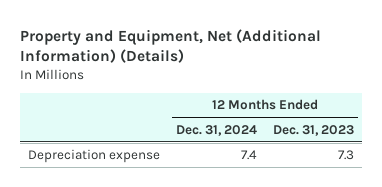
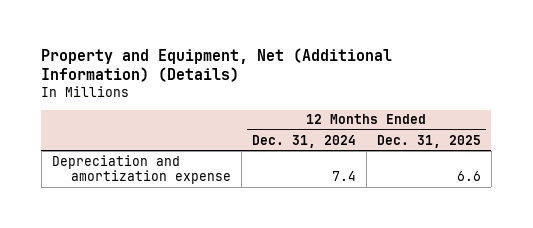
- | 12 Months Ended Dec. 31, 2024 | 12 Months Ended Dec. 31, 2023
+ | 12 Months Ended Dec. 31, 2024 | 12 Months Ended Dec. 31, 2025
- Depreciation expense | 7.4 | 7.3
+ Depreciation and amortization expense | 7.4 | 6.6

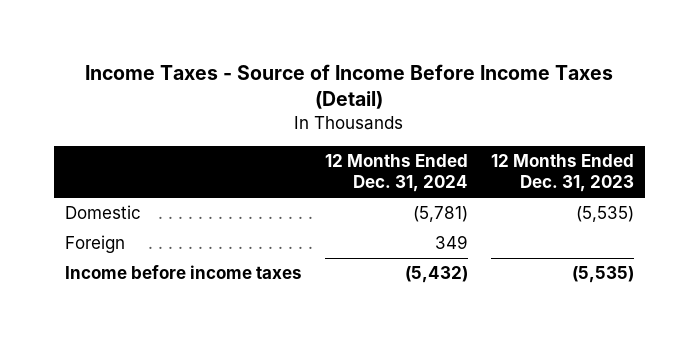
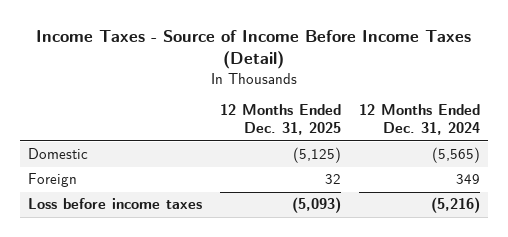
- | 12 Months Ended Dec. 31, 2024 | 12 Months Ended Dec. 31, 2023
+ | 12 Months Ended Dec. 31, 2025 | 12 Months Ended Dec. 31, 2024
- Domestic | (5,781) | (5,535)
+ Domestic | (5,125) | (5,565)
- Income before income taxes | (5,432) | (5,535)
+ Loss before income taxes | (5,093) | (5,216)

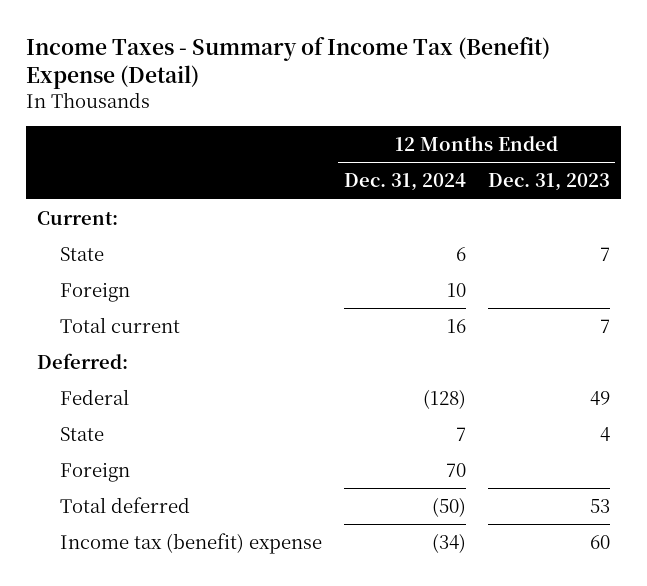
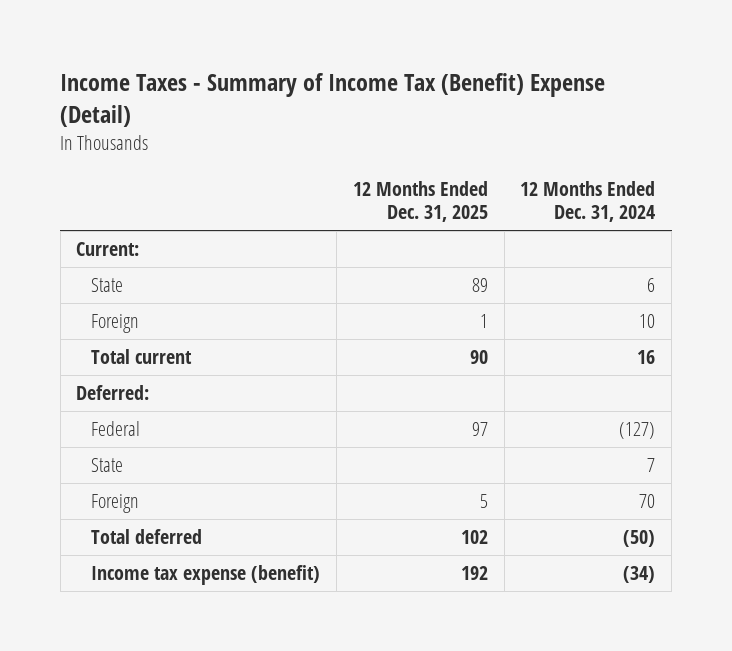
- | 12 Months Ended Dec. 31, 2024 | 12 Months Ended Dec. 31, 2023
+ | 12 Months Ended Dec. 31, 2025 | 12 Months Ended Dec. 31, 2024
- Federal | (128) | 49
+ Federal | 97 | (127)
- Income tax (benefit) expense | (34) | 60
+ Income tax expense (benefit) | 192 | (34)

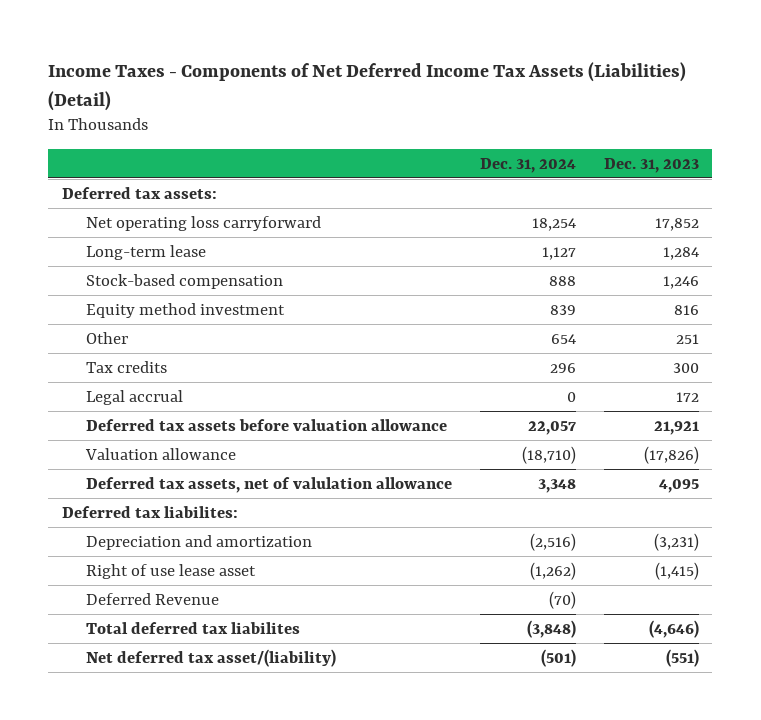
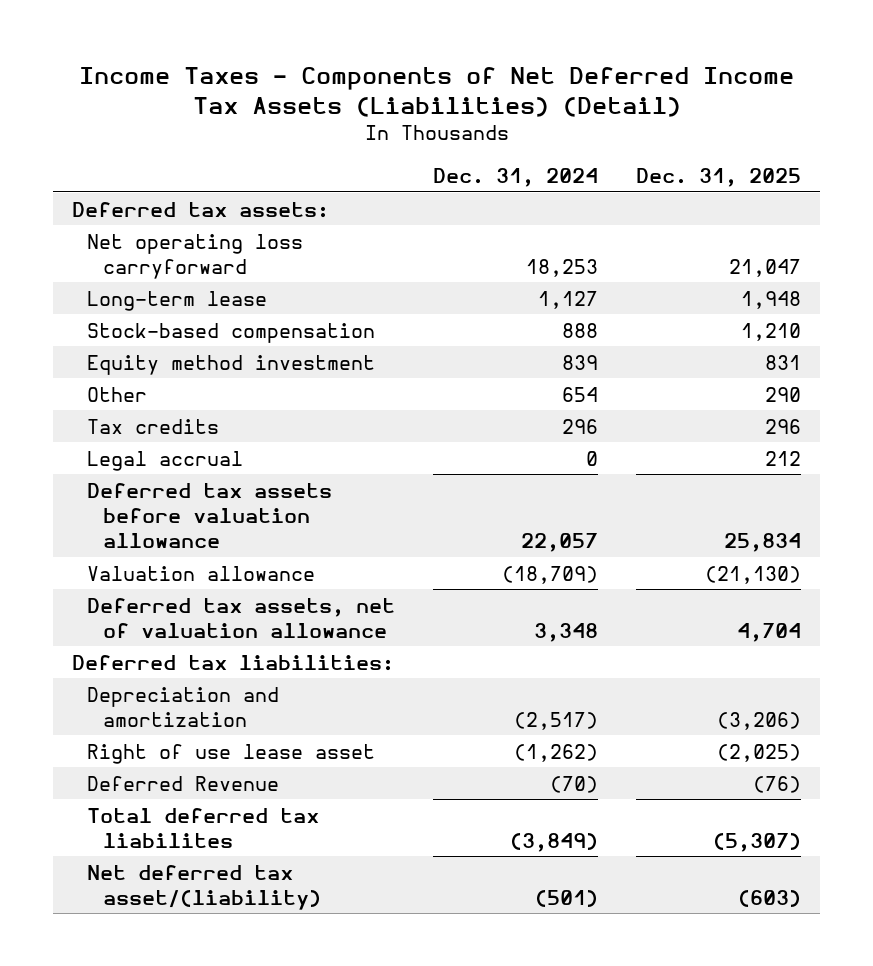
- | Dec. 31, 2024 | Dec. 31, 2023
+ | Dec. 31, 2024 | Dec. 31, 2025
- Net operating loss carryforward | 18,254 | 17,852
+ Net operating loss carryforward | 18,253 | 21,047
- Valuation allowance | (18,710) | (17,826)
- Deferred tax assets, net of valulation allowance | 3,348 | 4,095
- Deferred tax liabilites:
- Depreciation and amortization | (2,516) | (3,231)
+ Valuation allowance | (18,709) | (21,130)
+ Deferred tax assets, net of valuation allowance | 3,348 | 4,704
+ Deferred tax liabilities:
+ Depreciation and amortization | (2,517) | (3,206)
- Total deferred tax liabilites | (3,848) | (4,646)
+ Total deferred tax liabilites | (3,849) | (5,307)

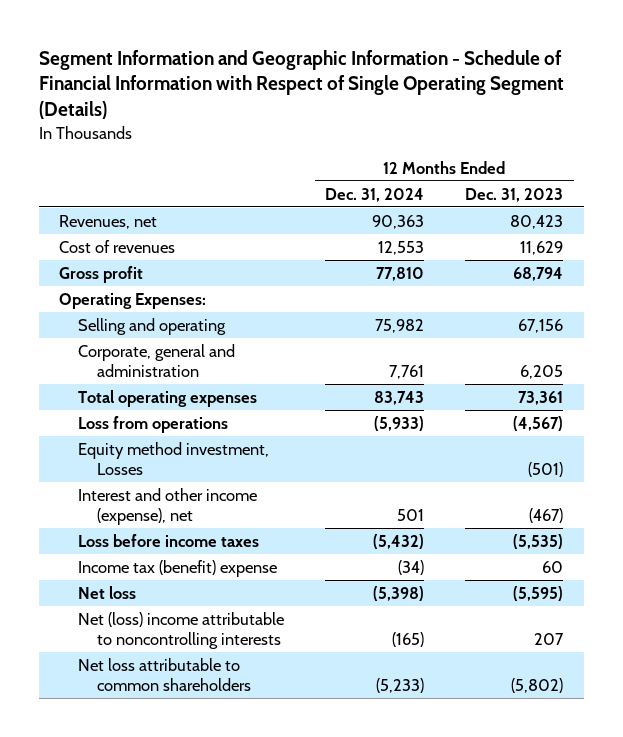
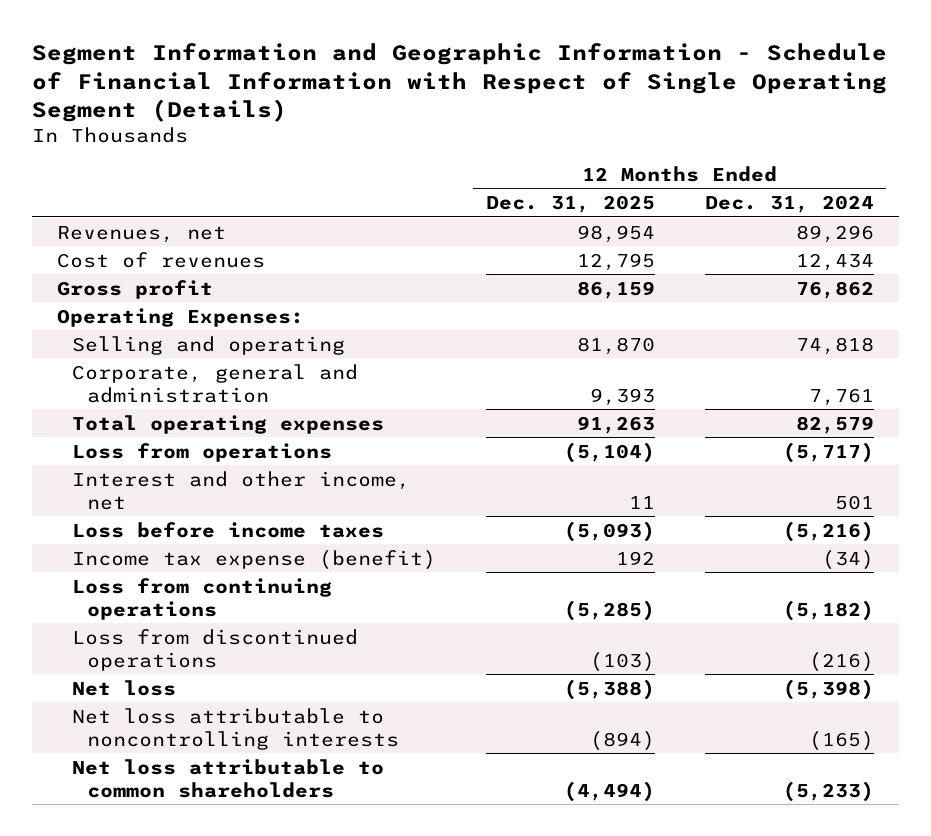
- | 12 Months Ended Dec. 31, 2024 | 12 Months Ended Dec. 31, 2023
+ | 12 Months Ended Dec. 31, 2025 | 12 Months Ended Dec. 31, 2024
- Revenues, net | 90,363 | 80,423
- Cost of revenues | 12,553 | 11,629
- Gross profit | 77,810 | 68,794
+ Revenues, net | 98,954 | 89,296
+ Cost of revenues | 12,795 | 12,434
+ Gross profit | 86,159 | 76,862
- Selling and operating | 75,982 | 67,156
+ Selling and operating | 81,870 | 74,818
- Total operating expenses | 83,743 | 73,361
- Loss from operations | (5,933) | (4,567)
- Equity method investment, Losses | | (501)
- Interest and other income (expense), net | 501 | (467)
- Loss before income taxes | (5,432) | (5,535)
- Income tax (benefit) expense | (34) | 60
+ Total operating expenses | 91,263 | 82,579
+ Loss from operations | (5,104) | (5,717)
+ Interest and other income, net | 11 | 501
+ Loss before income taxes | (5,093) | (5,216)
+ Income tax expense (benefit) | 192 | (34)
+ Loss from continuing operations | (5,285) | (5,182)
+ Loss from discontinued operations | (103) | (216)
- Net (loss) income attributable to noncontrolling interests | (165) | 207
+ Net loss attributable to noncontrolling interests | (894) | (165)

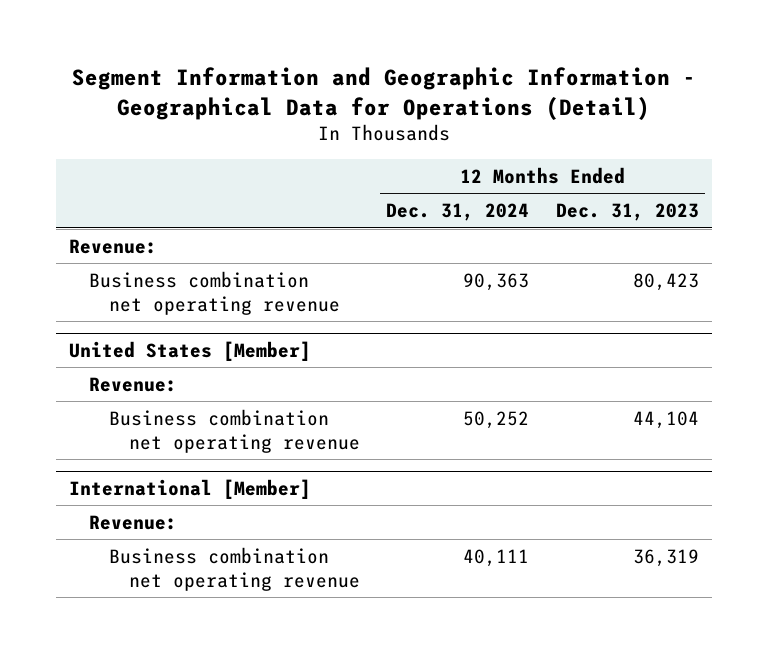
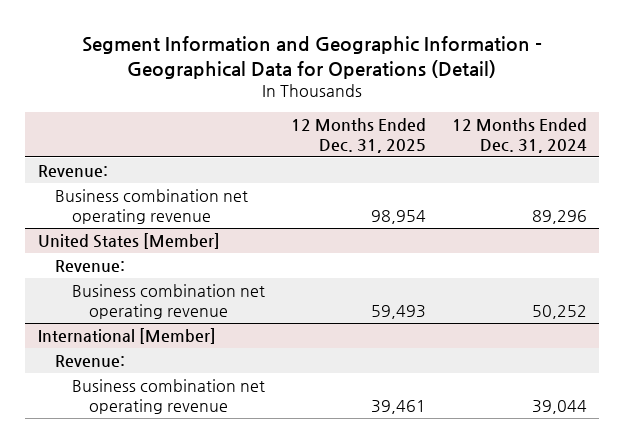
- | 12 Months Ended Dec. 31, 2024 | 12 Months Ended Dec. 31, 2023
+ | 12 Months Ended Dec. 31, 2025 | 12 Months Ended Dec. 31, 2024
- Business combination net operating revenue | 90,363 | 80,423
+ Business combination net operating revenue | 98,954 | 89,296
@ International [Member]
- Business combination net operating revenue | 40,111 | 36,319
+ Business combination net operating revenue | 39,461 | 39,044

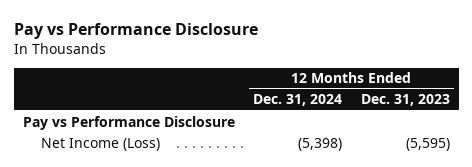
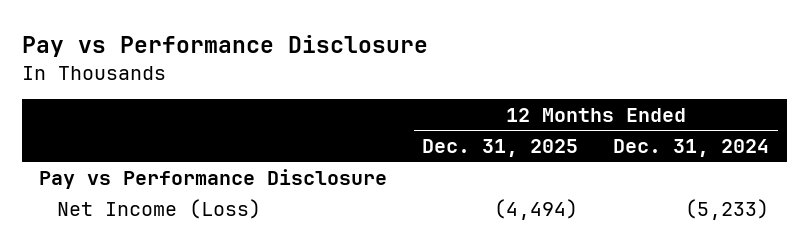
- | 12 Months Ended Dec. 31, 2024 | 12 Months Ended Dec. 31, 2023
+ | 12 Months Ended Dec. 31, 2025 | 12 Months Ended Dec. 31, 2024
- Net Income (Loss) | (5,398) | (5,595)
+ Net Income (Loss) | (4,494) | (5,233)

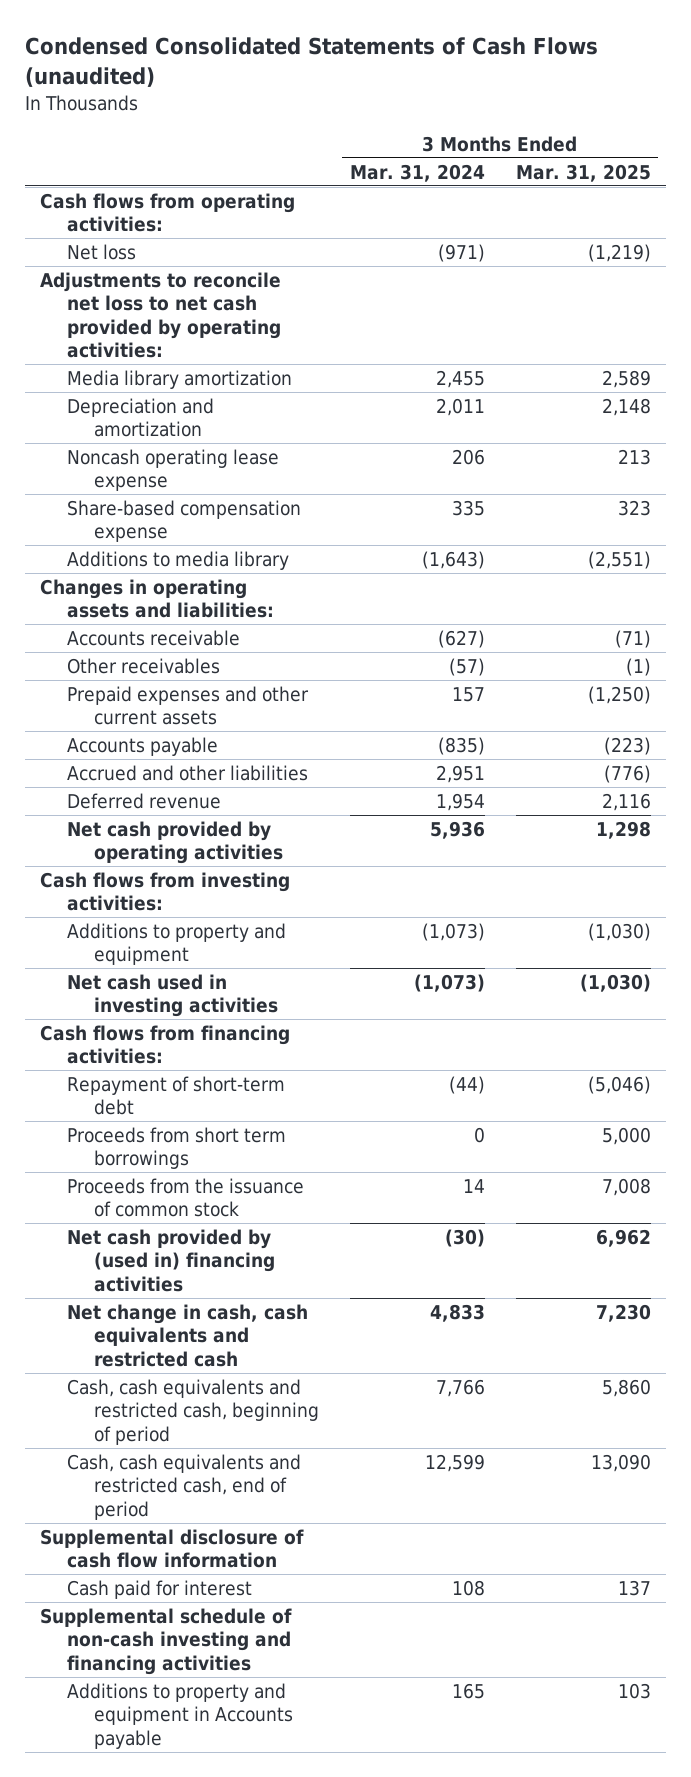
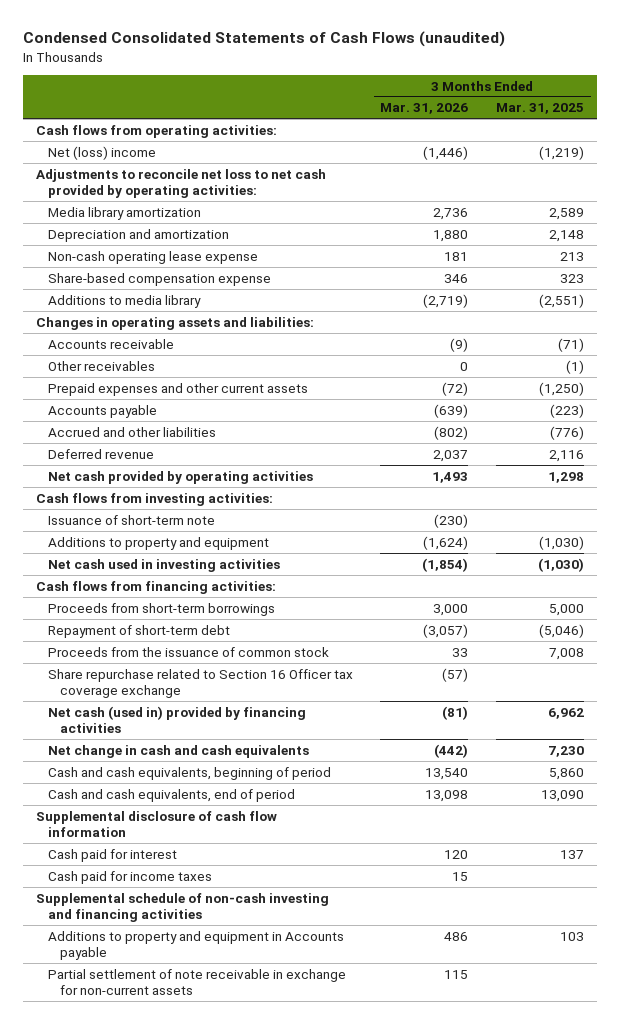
- | 3 Months Ended Mar. 31, 2024 | 3 Months Ended Mar. 31, 2025
+ | 3 Months Ended Mar. 31, 2026 | 3 Months Ended Mar. 31, 2025
- Net loss | (971) | (1,219)
+ Net (loss) income | (1,446) | (1,219)
- Noncash operating lease expense | 206 | 213
+ Non-cash operating lease expense | 181 | 213
+ Issuance of short-term note | (230) |
+ Proceeds from short-term borrowings | 3,000 | 5,000
- Proceeds from short term borrowings | 0 | 5,000
- Net cash provided by (used in) financing activities | (30) | 6,962
- Net change in cash, cash equivalents and restricted cash | 4,833 | 7,230
- Cash, cash equivalents and restricted cash, beginning of period | 7,766 | 5,860
- Cash, cash equivalents and restricted cash, end of period | 12,599 | 13,090
+ Share repurchase related to Section 16 Officer tax coverage exchange | (57) |
+ Net cash (used in) provided by financing activities | (81) | 6,962
+ Net change in cash and cash equivalents | (442) | 7,230
+ Cash and cash equivalents, beginning of period | 13,540 | 5,860
+ Cash and cash equivalents, end of period | 13,098 | 13,090
+ Cash paid for income taxes | 15 |
+ Partial settlement of note receivable in exchange for non-current assets | 115 |

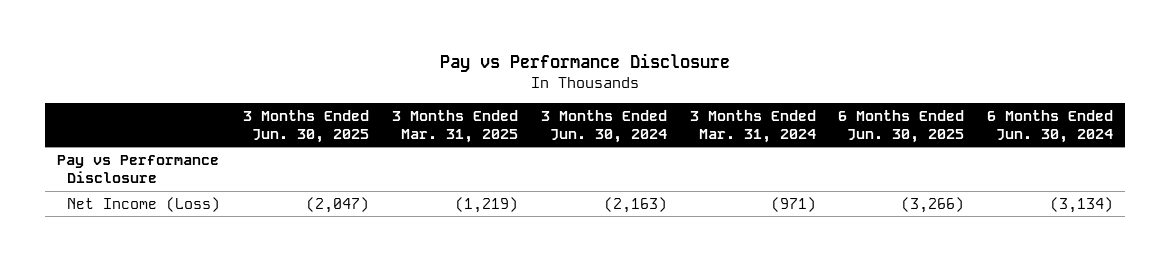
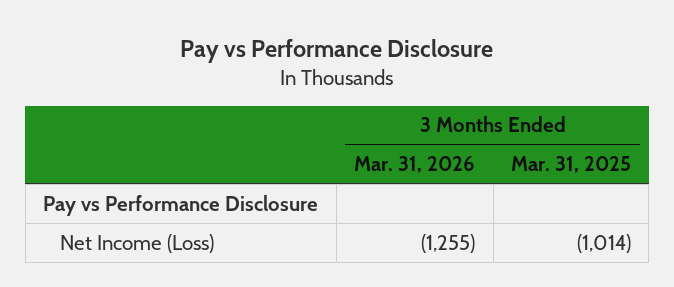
- | 3 Months Ended Jun. 30, 2025 | 3 Months Ended Mar. 31, 2025 | 3 Months Ended Jun. 30, 2024 | 3 Months Ended Mar. 31, 2024 | 6 Months Ended Jun. 30, 2025 | 6 Months Ended Jun. 30, 2024
+ | 3 Months Ended Mar. 31, 2026 | 3 Months Ended Mar. 31, 2025
- Net Income (Loss) | (2,047) | (1,219) | (2,163) | (971) | (3,266) | (3,134)
+ Net Income (Loss) | (1,255) | (1,014)

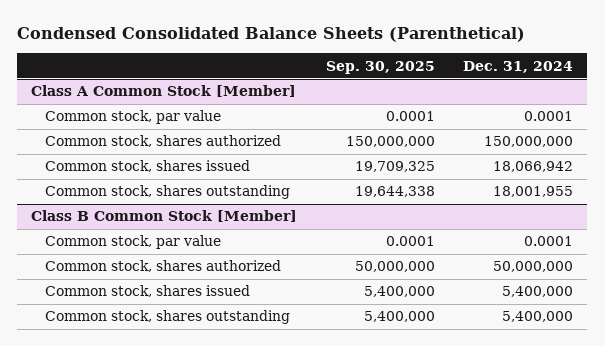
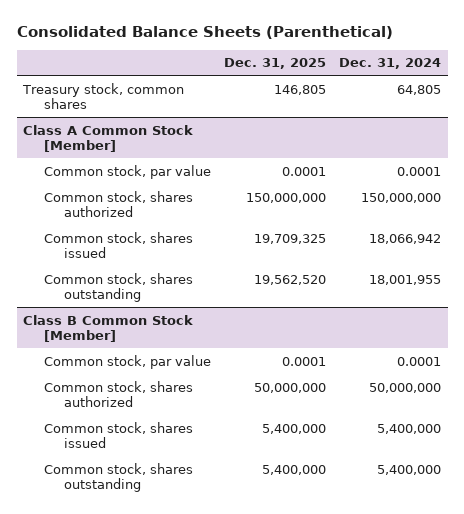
- Condensed Consolidated Balance Sheets (Parenthetical)
+ Consolidated Balance Sheets (Parenthetical)
- | Sep. 30, 2025 | Dec. 31, 2024
+ | Dec. 31, 2025 | Dec. 31, 2024
+ Treasury stock, common shares | 146,805 | 64,805

